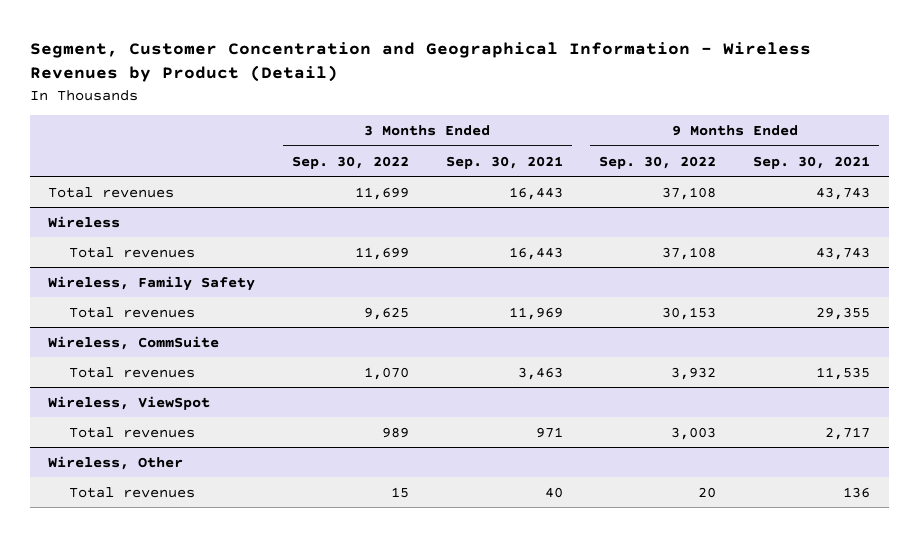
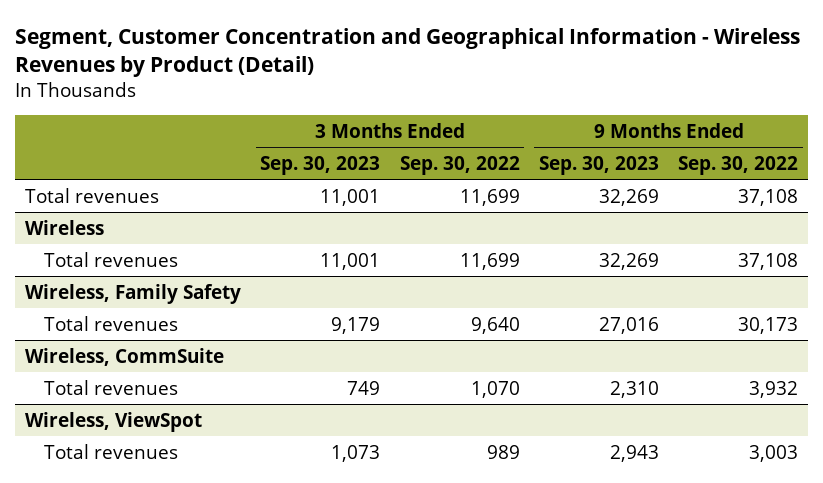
- | 3 Months Ended Sep. 30, 2022 | 3 Months Ended Sep. 30, 2021 | 9 Months Ended Sep. 30, 2022 | 9 Months Ended Sep. 30, 2021
+ | 3 Months Ended Sep. 30, 2023 | 3 Months Ended Sep. 30, 2022 | 9 Months Ended Sep. 30, 2023 | 9 Months Ended Sep. 30, 2022
@ Wireless, Family Safety
- Total revenues | 9,625 | 11,969 | 30,153 | 29,355
+ Total revenues | 9,179 | 9,640 | 27,016 | 30,173
- Wireless, Other
- Total revenues | 15 | 40 | 20 | 136

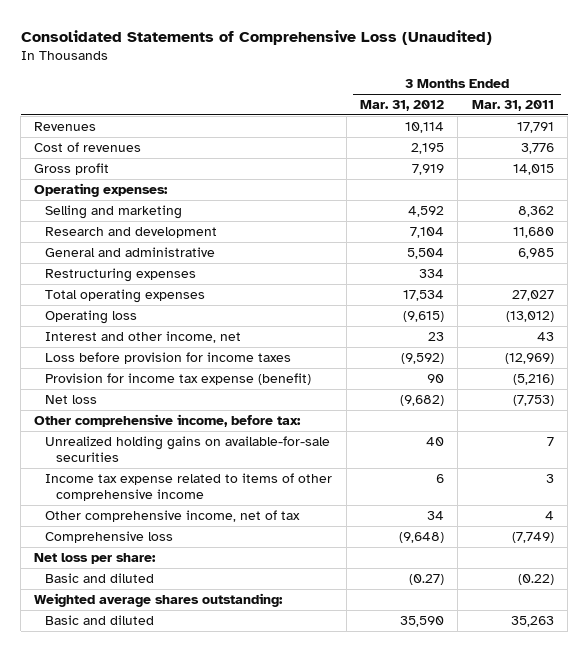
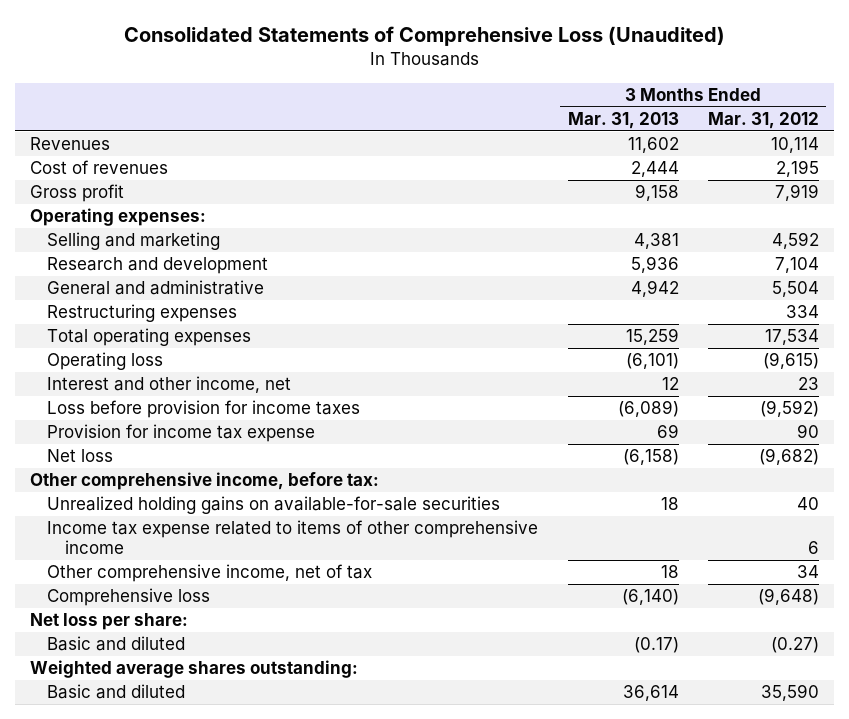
- | 3 Months Ended Mar. 31, 2012 | 3 Months Ended Mar. 31, 2011
+ | 3 Months Ended Mar. 31, 2013 | 3 Months Ended Mar. 31, 2012
- Provision for income tax expense (benefit) | 90 | (5,216)
+ Provision for income tax expense | 69 | 90

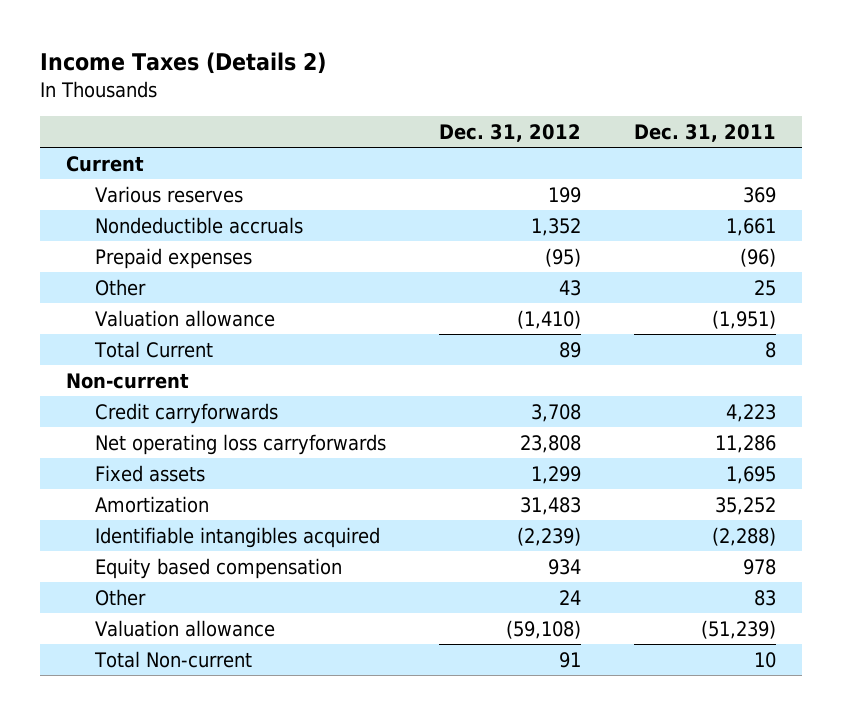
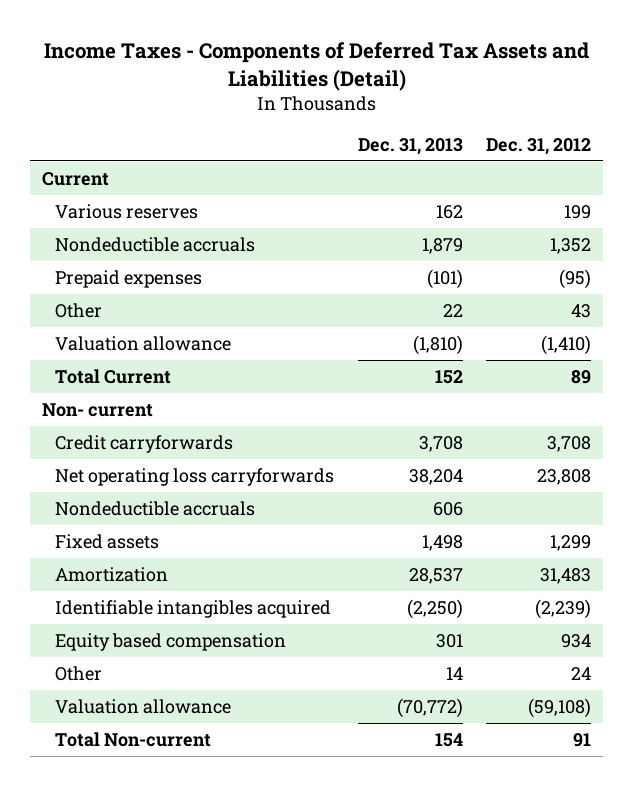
- Income Taxes (Details 2)
+ Income Taxes - Components of Deferred Tax Assets and Liabilities (Detail)
- | Dec. 31, 2012 | Dec. 31, 2011
+ | Dec. 31, 2013 | Dec. 31, 2012
- Non-current
+ Non- current
+ Nondeductible accruals | 606 |

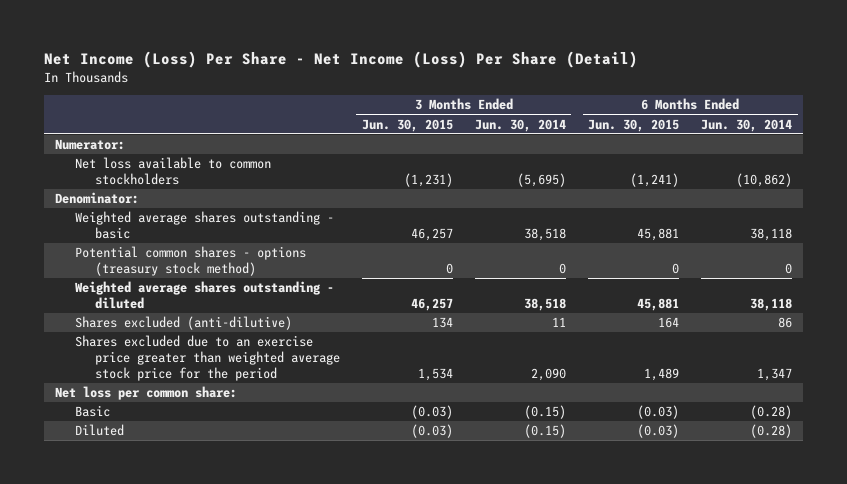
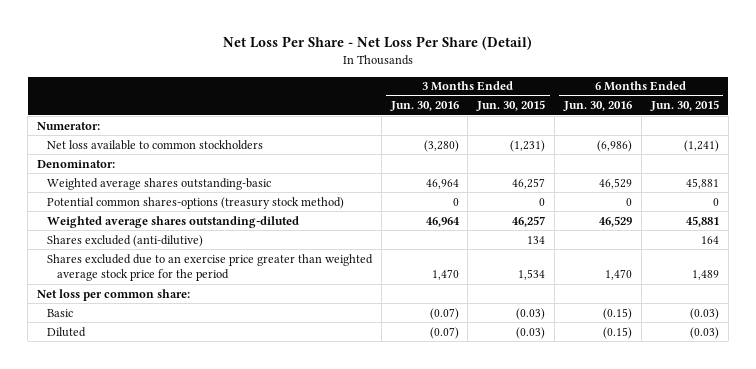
- Net Income (Loss) Per Share - Net Income (Loss) Per Share (Detail)
+ Net Loss Per Share - Net Loss Per Share (Detail)
- | 3 Months Ended Jun. 30, 2015 | 3 Months Ended Jun. 30, 2014 | 6 Months Ended Jun. 30, 2015 | 6 Months Ended Jun. 30, 2014
+ | 3 Months Ended Jun. 30, 2016 | 3 Months Ended Jun. 30, 2015 | 6 Months Ended Jun. 30, 2016 | 6 Months Ended Jun. 30, 2015
- Weighted average shares outstanding - basic | 46,257 | 38,518 | 45,881 | 38,118
- Potential common shares - options (treasury stock method) | 0 | 0 | 0 | 0
- Weighted average shares outstanding - diluted | 46,257 | 38,518 | 45,881 | 38,118
+ Weighted average shares outstanding-basic | 46,964 | 46,257 | 46,529 | 45,881
+ Potential common shares-options (treasury stock method) | 0 | 0 | 0 | 0
+ Weighted average shares outstanding-diluted | 46,964 | 46,257 | 46,529 | 45,881

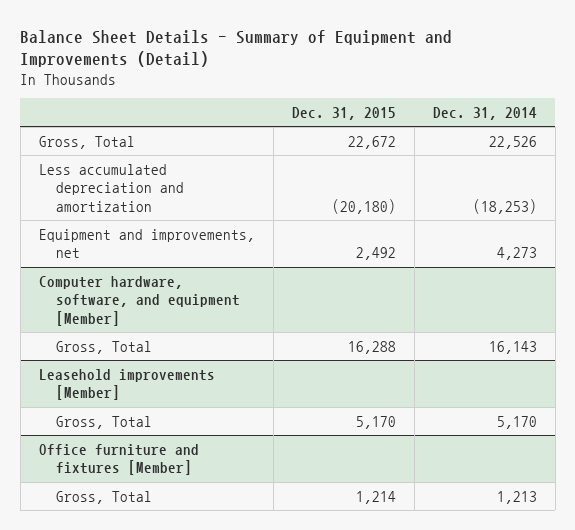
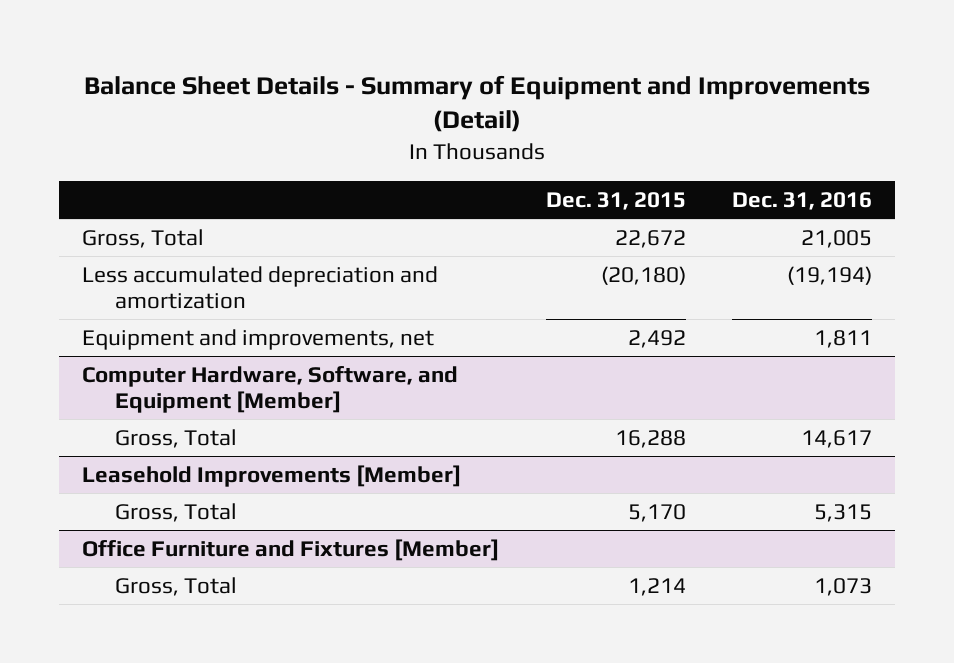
- | Dec. 31, 2015 | Dec. 31, 2014
+ | Dec. 31, 2015 | Dec. 31, 2016
- Computer hardware, software, and equipment [Member]
+ Computer Hardware, Software, and Equipment [Member]
- Leasehold improvements [Member]
+ Leasehold Improvements [Member]
- Office furniture and fixtures [Member]
+ Office Furniture and Fixtures [Member]

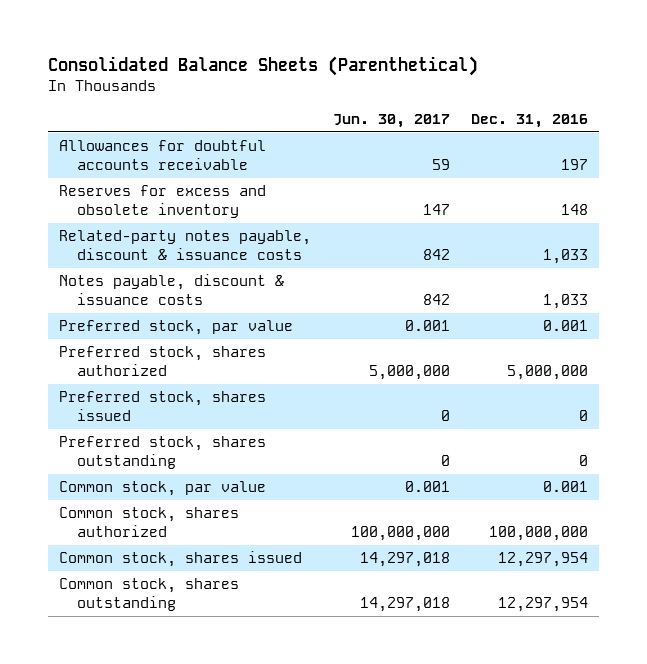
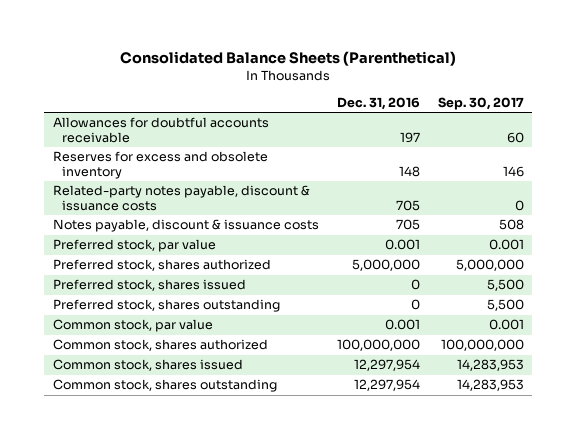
- | Jun. 30, 2017 | Dec. 31, 2016
+ | Dec. 31, 2016 | Sep. 30, 2017
- Related-party notes payable, discount & issuance costs | 842 | 1,033
- Notes payable, discount & issuance costs | 842 | 1,033
+ Related-party notes payable, discount & issuance costs | 705 | 0
+ Notes payable, discount & issuance costs | 705 | 508

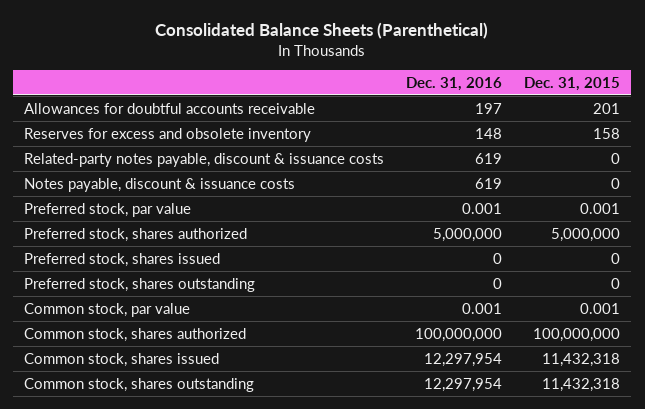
- | Dec. 31, 2016 | Sep. 30, 2017
+ | Dec. 31, 2016 | Dec. 31, 2015
- Related-party notes payable, discount & issuance costs | 705 | 0
- Notes payable, discount & issuance costs | 705 | 508
+ Related-party notes payable, discount & issuance costs | 619 | 0
+ Notes payable, discount & issuance costs | 619 | 0

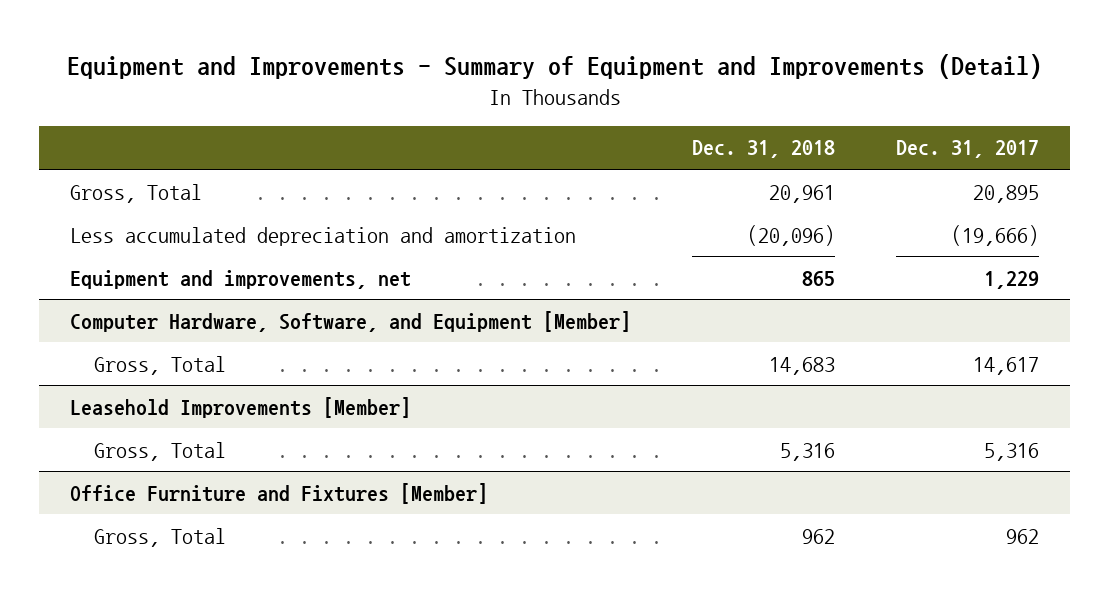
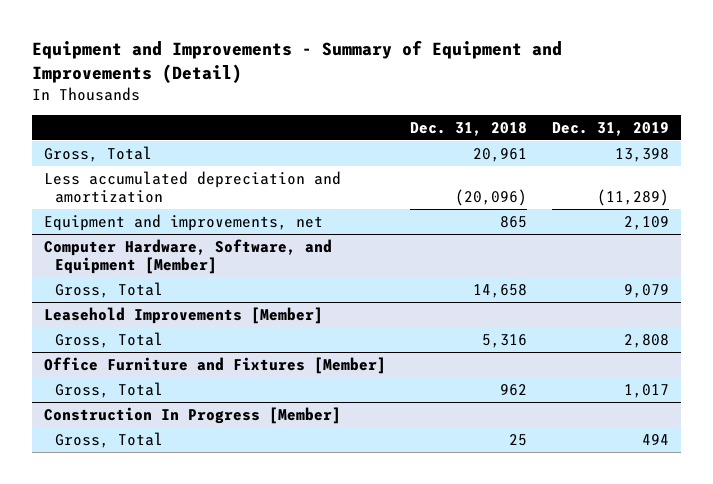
- | Dec. 31, 2018 | Dec. 31, 2017
+ | Dec. 31, 2018 | Dec. 31, 2019
@ Computer Hardware, Software, and Equipment [Member]
- Gross, Total | 14,683 | 14,617
+ Gross, Total | 14,658 | 9,079
+ Construction In Progress [Member]
+ Gross, Total | 25 | 494

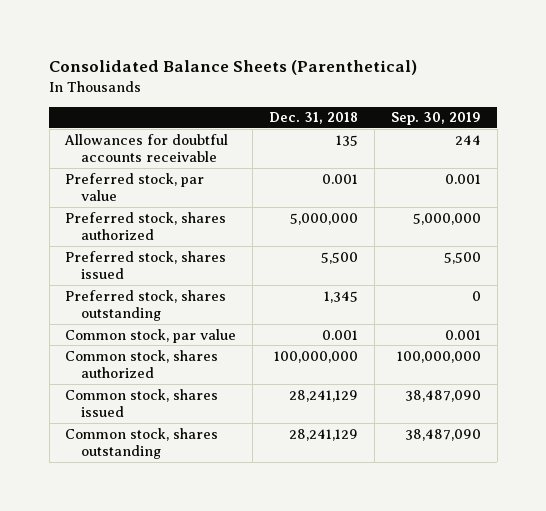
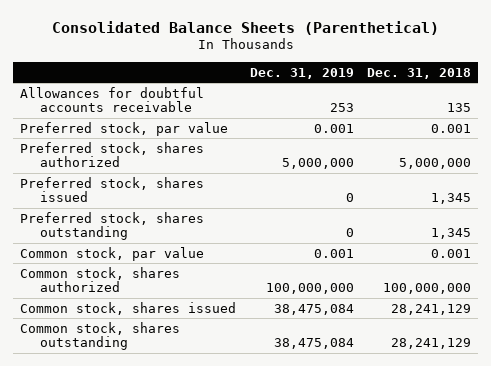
- | Dec. 31, 2018 | Sep. 30, 2019
+ | Dec. 31, 2019 | Dec. 31, 2018
- Preferred stock, shares issued | 5,500 | 5,500
+ Preferred stock, shares issued | 0 | 1,345

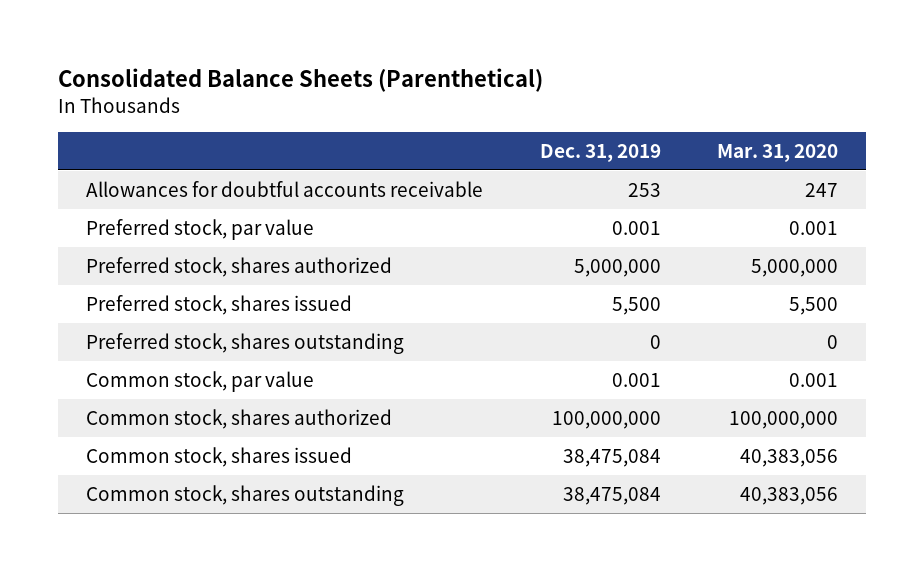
- | Dec. 31, 2019 | Dec. 31, 2018
+ | Dec. 31, 2019 | Mar. 31, 2020
- Preferred stock, shares issued | 0 | 1,345
+ Preferred stock, shares issued | 5,500 | 5,500

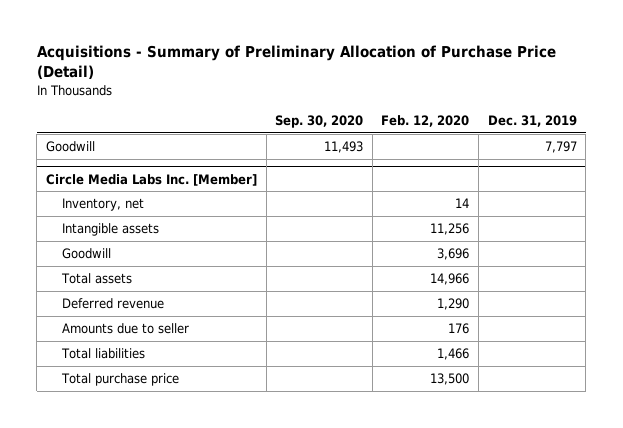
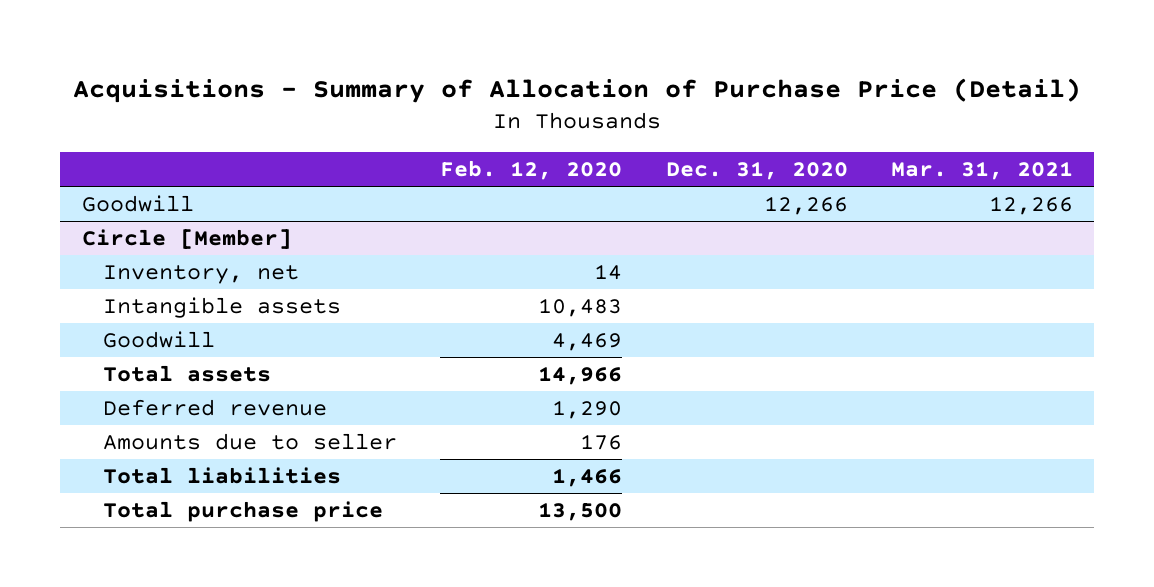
- Acquisitions - Summary of Preliminary Allocation of Purchase Price (Detail)
+ Acquisitions - Summary of Allocation of Purchase Price (Detail)
- | Sep. 30, 2020 | Feb. 12, 2020 | Dec. 31, 2019
+ | Feb. 12, 2020 | Dec. 31, 2020 | Mar. 31, 2021
- Circle Media Labs Inc. [Member]
+ Circle [Member]
- Intangible assets | | 11,256 |
- Goodwill | | 3,696 |
+ Intangible assets | 10,483 | |
+ Goodwill | 4,469 | |

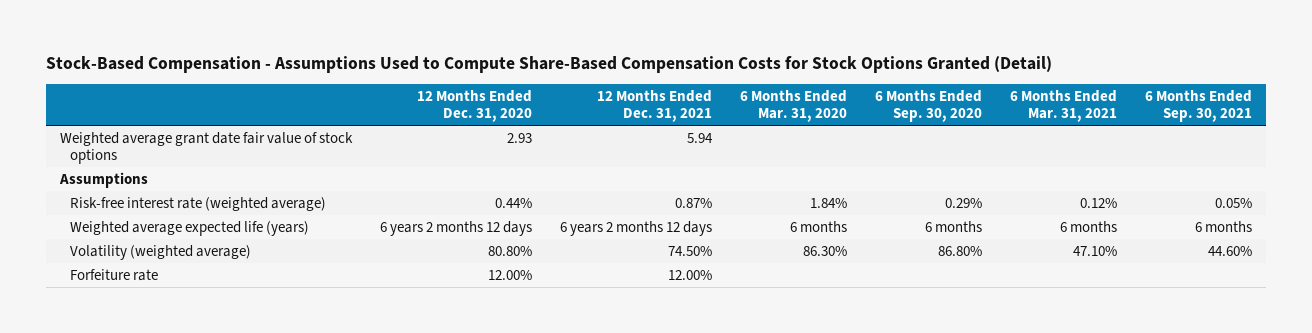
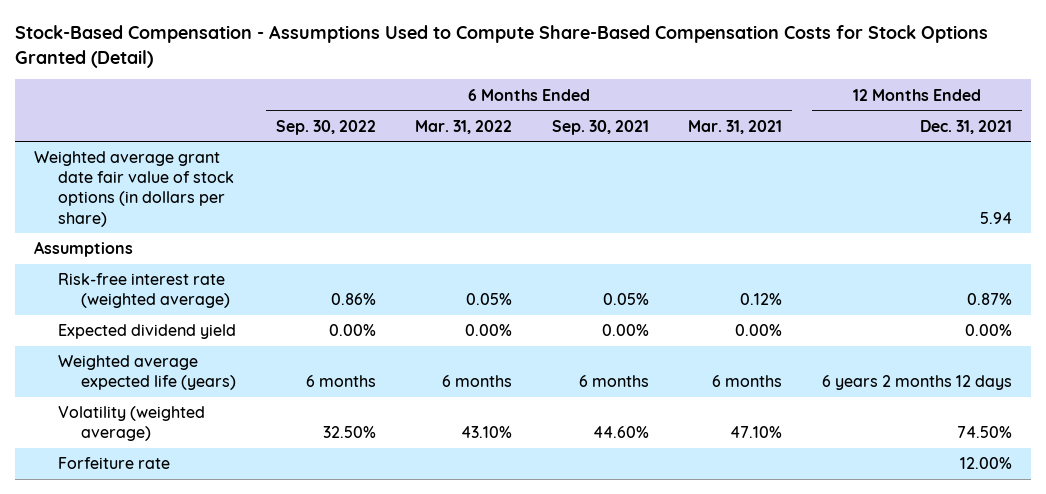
- | 12 Months Ended Dec. 31, 2020 | 12 Months Ended Dec. 31, 2021 | 6 Months Ended Mar. 31, 2020 | 6 Months Ended Sep. 30, 2020 | 6 Months Ended Mar. 31, 2021 | 6 Months Ended Sep. 30, 2021
+ | 6 Months Ended Sep. 30, 2022 | 6 Months Ended Mar. 31, 2022 | 6 Months Ended Sep. 30, 2021 | 6 Months Ended Mar. 31, 2021 | 12 Months Ended Dec. 31, 2021
- Weighted average grant date fair value of stock options | 2.93 | 5.94 | | | |
+ Weighted average grant date fair value of stock options (in dollars per share) | | | | | 5.94
+ Expected dividend yield | 0.00% | 0.00% | 0.00% | 0.00% | 0.00%

